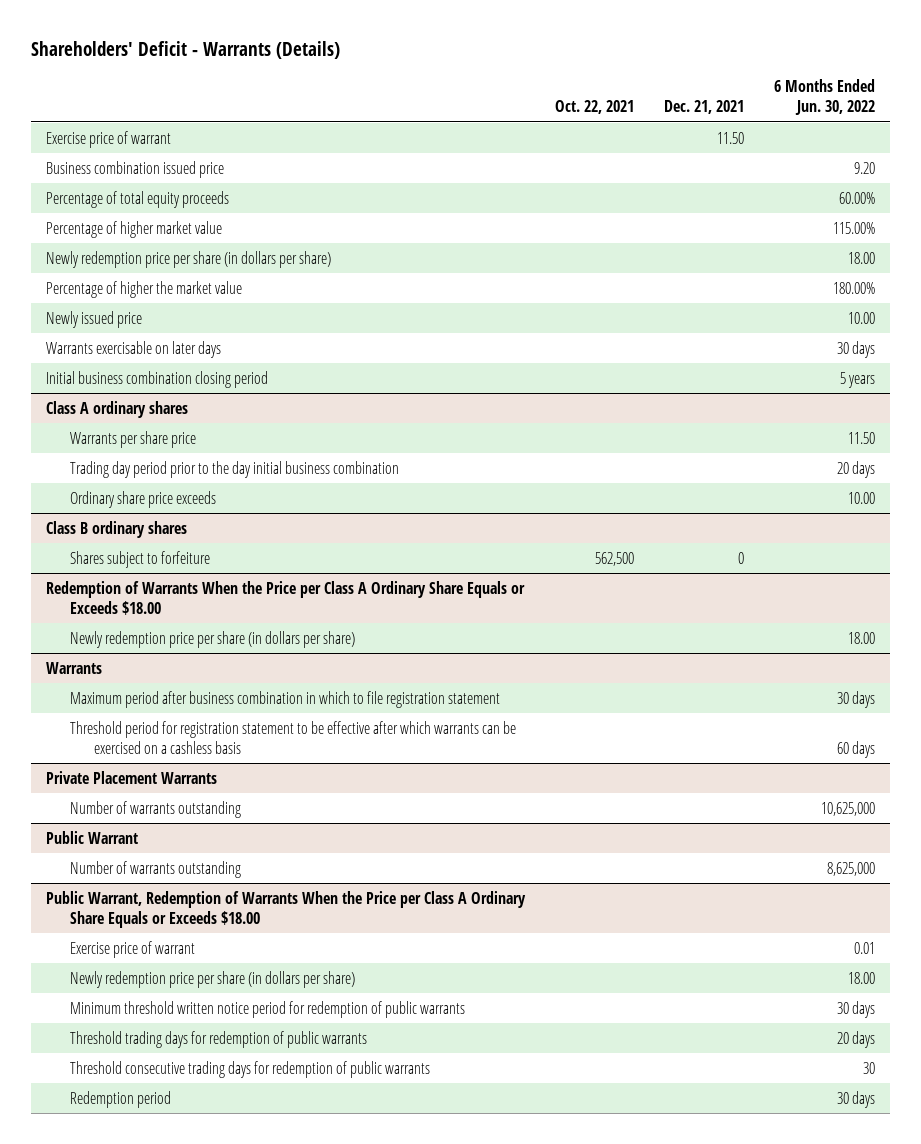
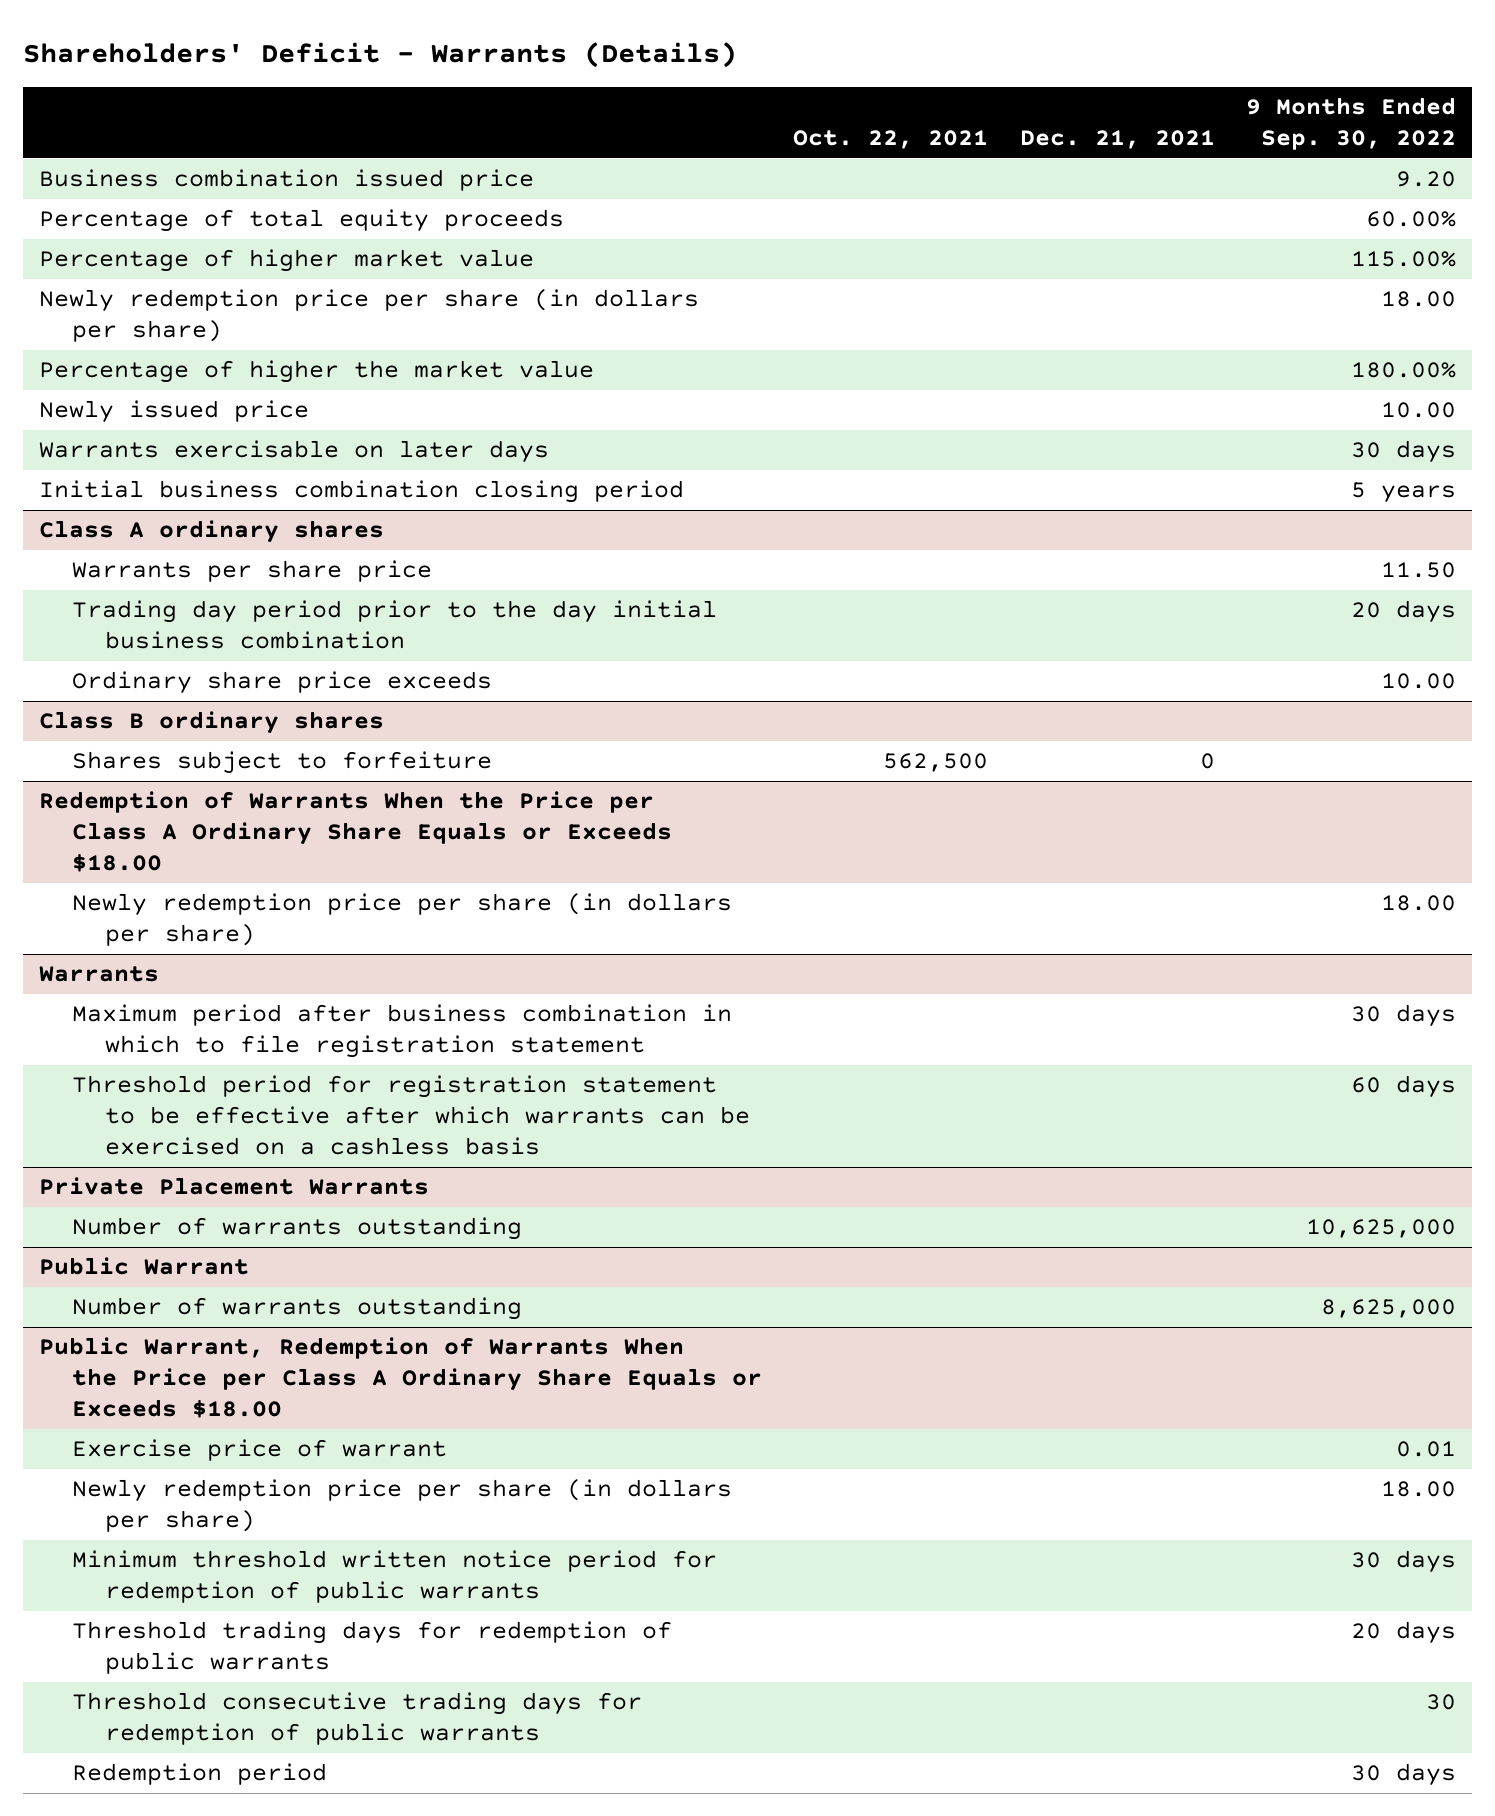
- | Oct. 22, 2021 | Dec. 21, 2021 | 6 Months Ended Jun. 30, 2022
+ | Oct. 22, 2021 | Dec. 21, 2021 | 9 Months Ended Sep. 30, 2022
- Exercise price of warrant | | 11.50 |

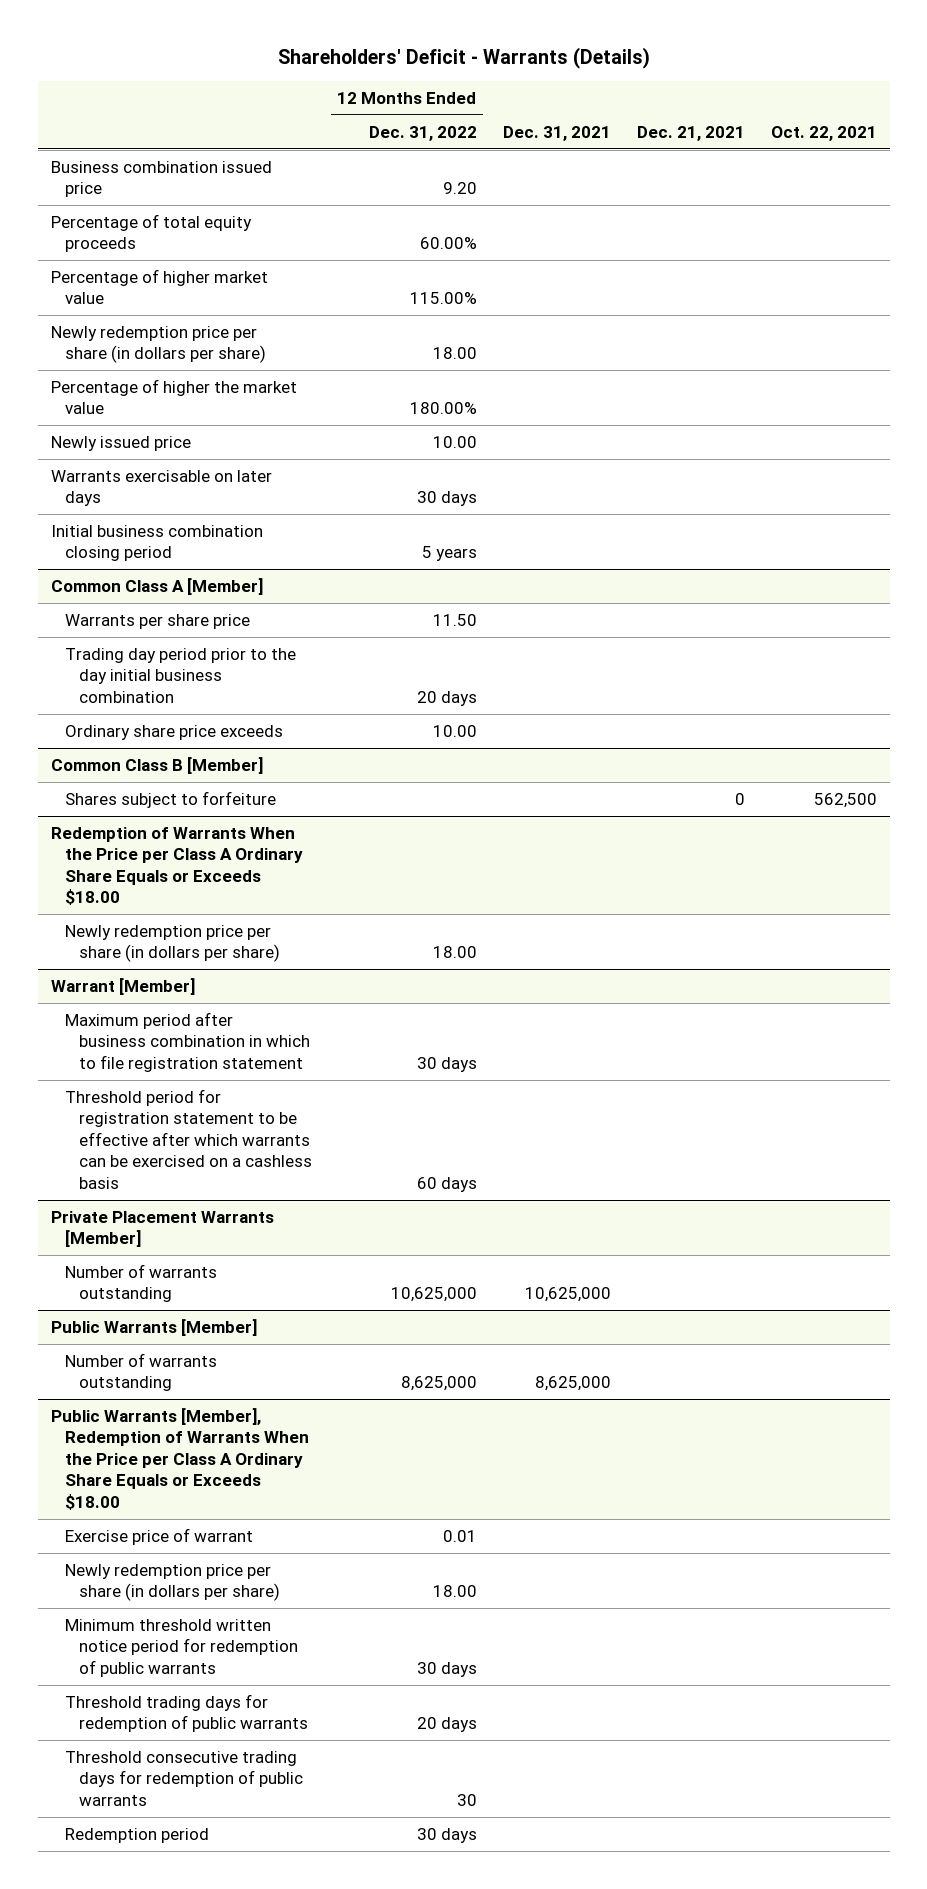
- | Oct. 22, 2021 | Dec. 21, 2021 | 9 Months Ended Sep. 30, 2022
+ | 12 Months Ended Dec. 31, 2022 | Dec. 31, 2021 | Dec. 21, 2021 | Oct. 22, 2021
- Class A ordinary shares
+ Common Class A [Member]
- Class B ordinary shares
+ Common Class B [Member]
- Warrants
+ Warrant [Member]
- Private Placement Warrants
+ Private Placement Warrants [Member]
- Public Warrant
+ Public Warrants [Member]
- Public Warrant, Redemption of Warrants When the Price per Class A Ordinary Share Equals or Exceeds $18.00
+ Public Warrants [Member], Redemption of Warrants When the Price per Class A Ordinary Share Equals or Exceeds $18.00

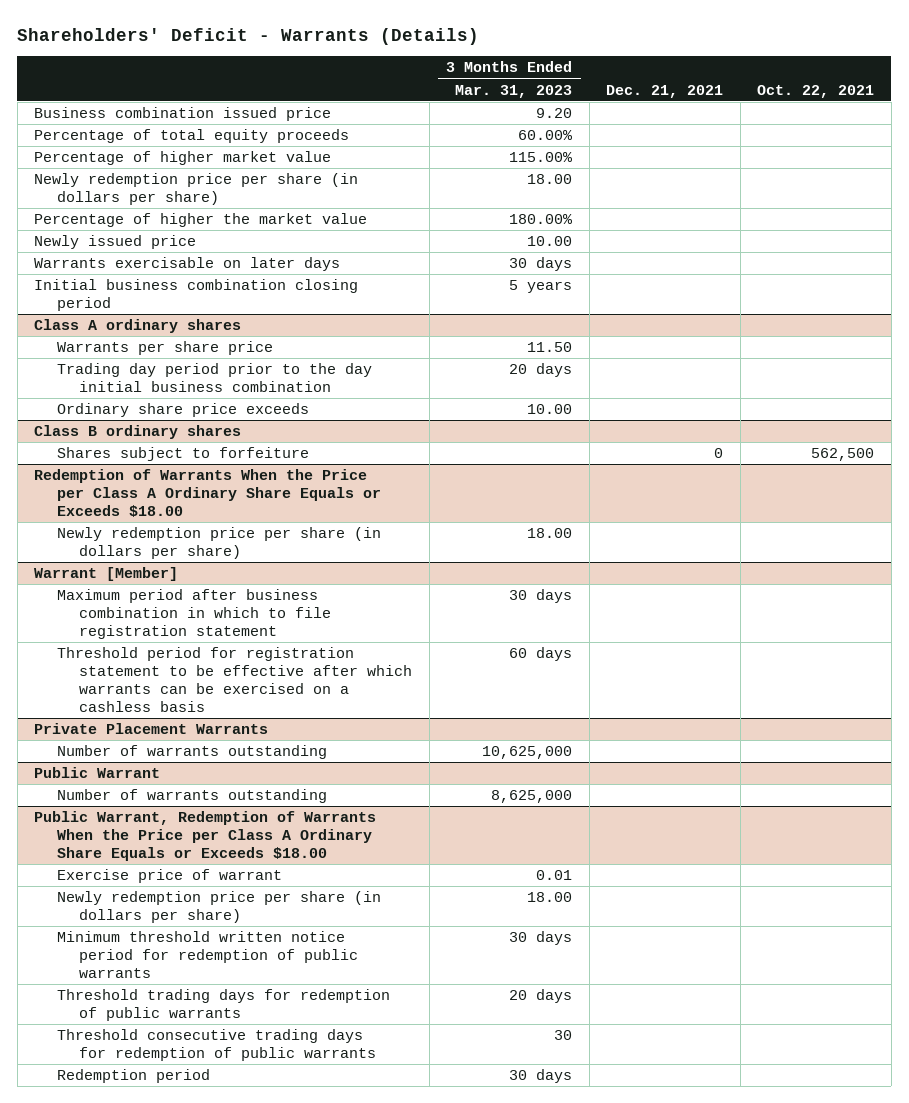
- | 12 Months Ended Dec. 31, 2022 | Dec. 31, 2021 | Dec. 21, 2021 | Oct. 22, 2021
+ | 3 Months Ended Mar. 31, 2023 | Dec. 21, 2021 | Oct. 22, 2021
- Common Class A [Member]
+ Class A ordinary shares
- Common Class B [Member]
+ Class B ordinary shares
- Private Placement Warrants [Member]
+ Private Placement Warrants
- Public Warrants [Member]
+ Public Warrant
- Public Warrants [Member], Redemption of Warrants When the Price per Class A Ordinary Share Equals or Exceeds $18.00
+ Public Warrant, Redemption of Warrants When the Price per Class A Ordinary Share Equals or Exceeds $18.00

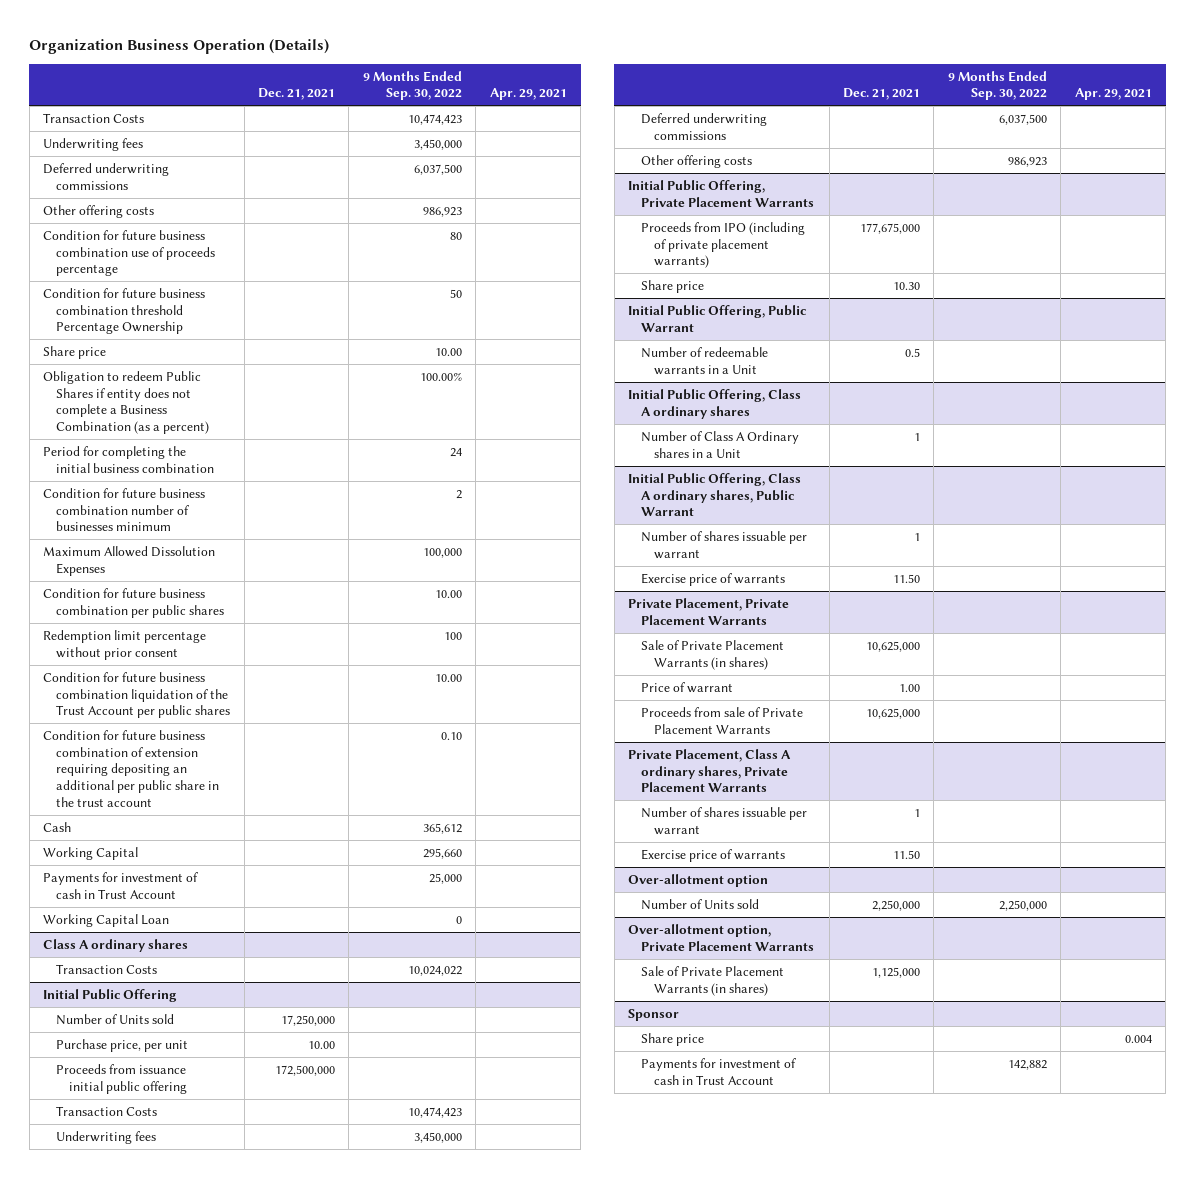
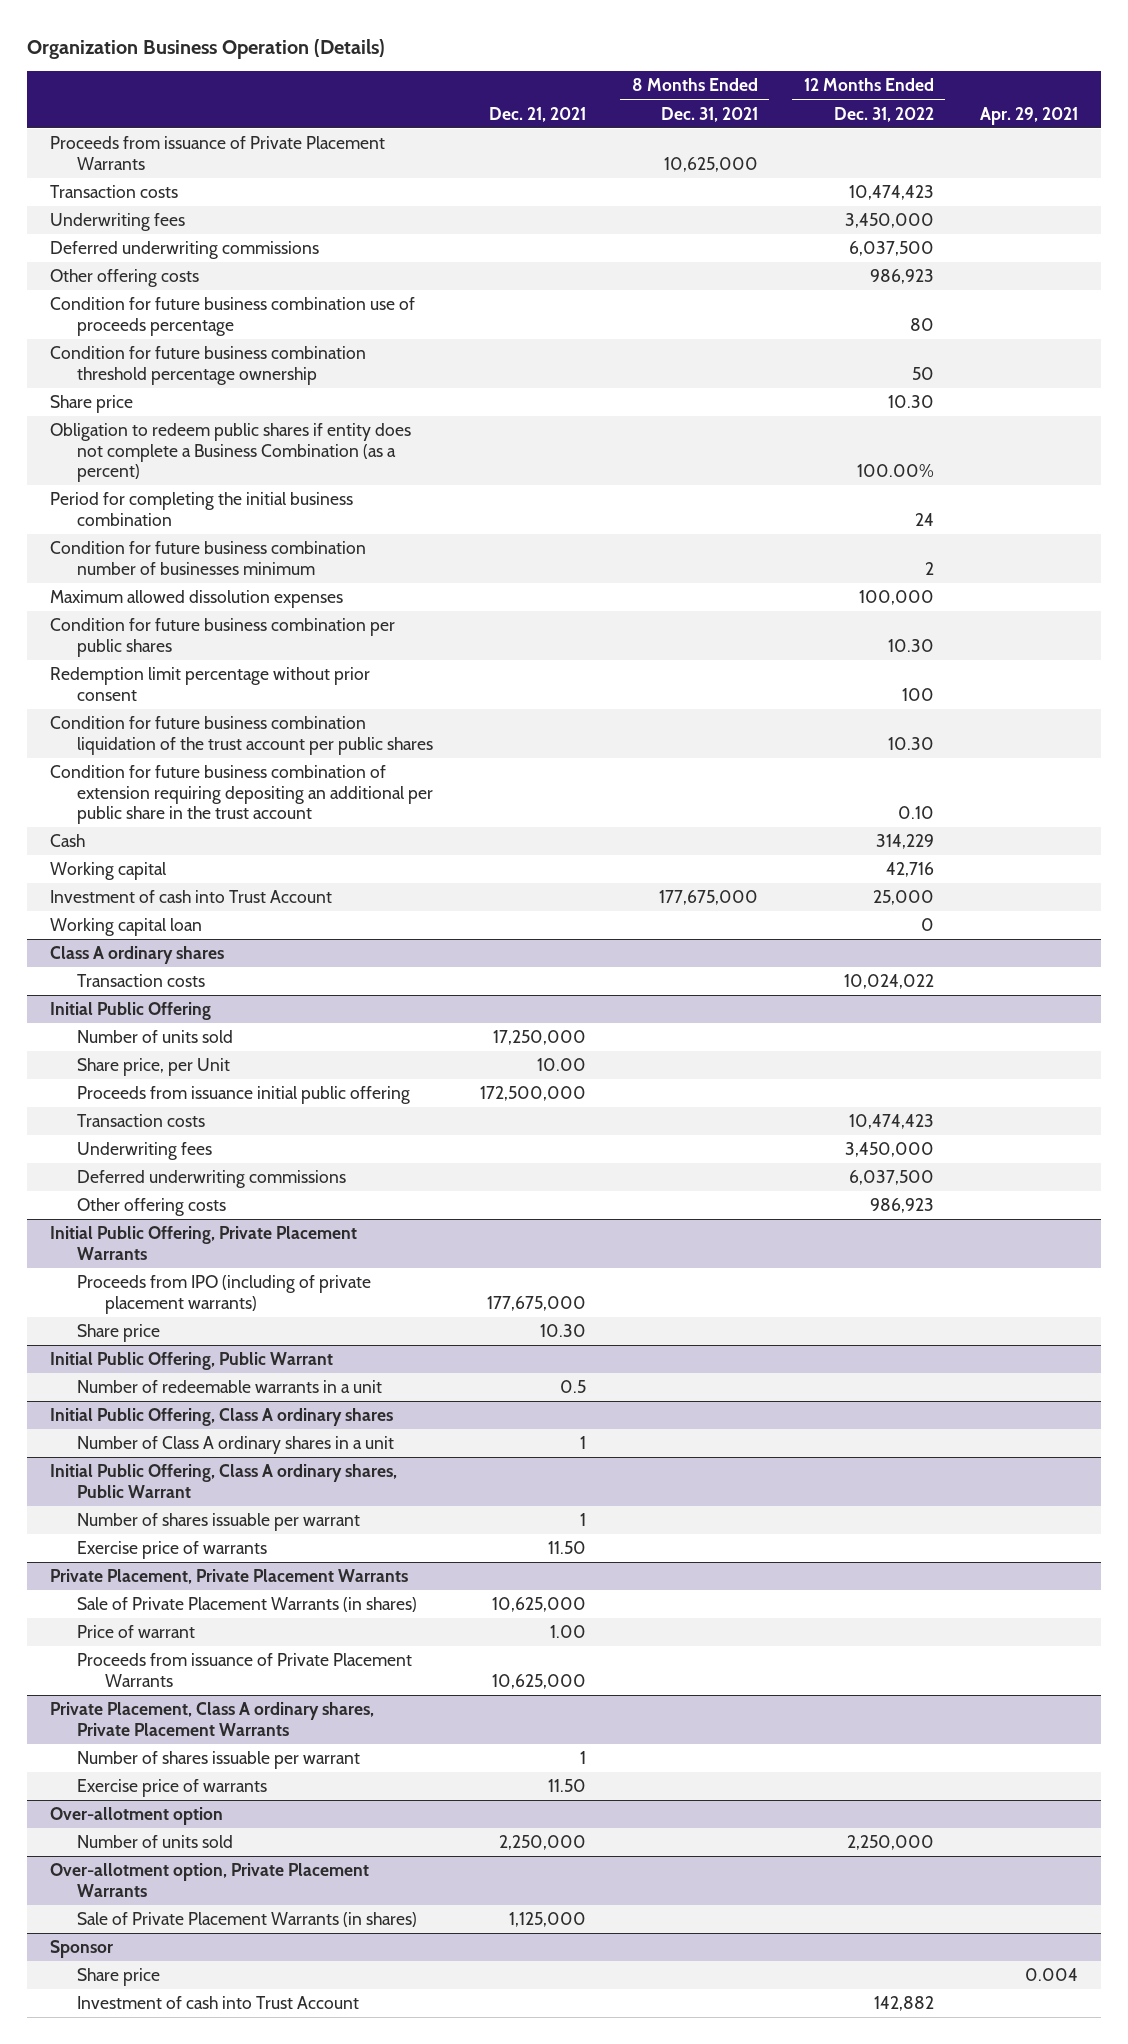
- | Dec. 21, 2021 | 9 Months Ended Sep. 30, 2022 | Apr. 29, 2021
+ | Dec. 21, 2021 | 8 Months Ended Dec. 31, 2021 | 12 Months Ended Dec. 31, 2022 | Apr. 29, 2021
- Transaction Costs | | 10,474,423 |
+ Proceeds from issuance of Private Placement Warrants | | 10,625,000 | |
+ Transaction costs | | | 10,474,423 |
- Condition for future business combination threshold Percentage Ownership | | 50 |
+ Condition for future business combination threshold percentage ownership | | | 50 |
- Obligation to redeem Public Shares if entity does not complete a Business Combination (as a percent) | | 100.00% |
+ Obligation to redeem public shares if entity does not complete a Business Combination (as a percent) | | | 100.00% |
- Maximum Allowed Dissolution Expenses | | 100,000 |
+ Maximum allowed dissolution expenses | | | 100,000 |
- Condition for future business combination liquidation of the Trust Account per public shares | | 10.00 |
+ Condition for future business combination liquidation of the trust account per public shares | | | 10.30 |
- Working Capital | | 295,660 |
- Payments for investment of cash in Trust Account | | 25,000 |
- Working Capital Loan | | 0 |
+ Working capital | | | 42,716 |
+ Investment of cash into Trust Account | | 177,675,000 | 25,000 |
+ Working capital loan | | | 0 |
@ Class A ordinary shares
- Transaction Costs | | 10,024,022 |
+ Transaction costs | | | 10,024,022 |
@ Initial Public Offering
- Number of Units sold | 17,250,000 | |
- Purchase price, per unit | 10.00 | |
+ Number of units sold | 17,250,000 | | |
+ Share price, per Unit | 10.00 | | |
- Transaction Costs | | 10,474,423 |
+ Transaction costs | | | 10,474,423 |
@ Initial Public Offering, Public Warrant
- Number of redeemable warrants in a Unit | 0.5 | |
+ Number of redeemable warrants in a unit | 0.5 | | |
@ Initial Public Offering, Class A ordinary shares
- Number of Class A Ordinary shares in a Unit | 1 | |
+ Number of Class A ordinary shares in a unit | 1 | | |
@ Private Placement, Private Placement Warrants
- Proceeds from sale of Private Placement Warrants | 10,625,000 | |
+ Proceeds from issuance of Private Placement Warrants | 10,625,000 | | |
@ Over-allotment option
- Number of Units sold | 2,250,000 | 2,250,000 |
+ Number of units sold | 2,250,000 | | 2,250,000 |
@ Sponsor
- Payments for investment of cash in Trust Account | | 142,882 |
+ Investment of cash into Trust Account | | | 142,882 |

